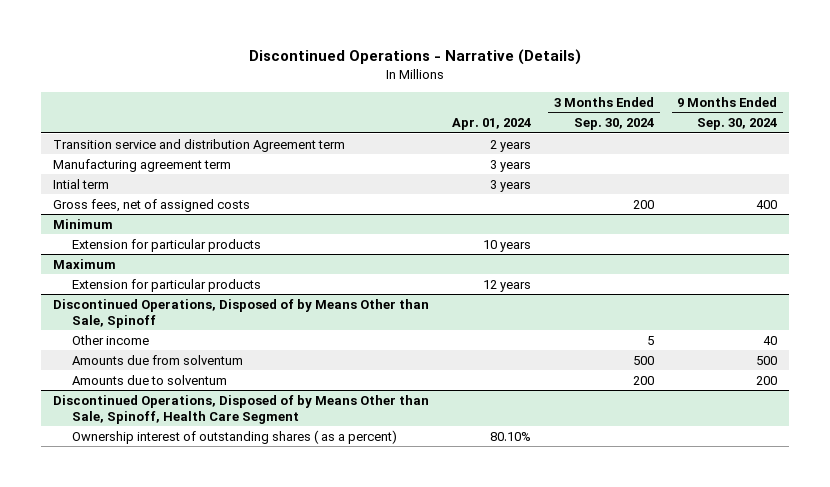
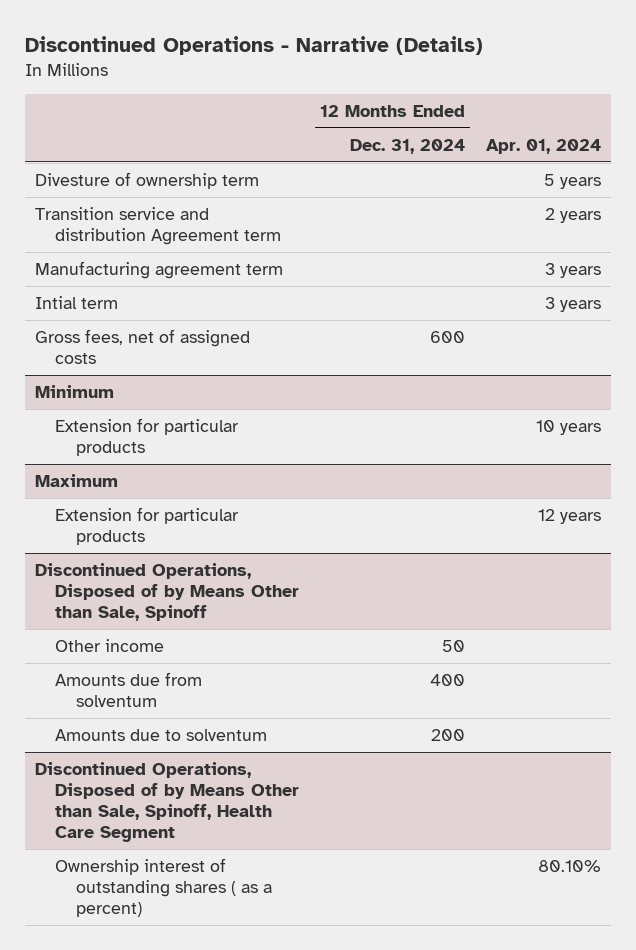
- | Apr. 01, 2024 | 3 Months Ended Sep. 30, 2024 | 9 Months Ended Sep. 30, 2024
+ | 12 Months Ended Dec. 31, 2024 | Apr. 01, 2024
+ Divesture of ownership term | | 5 years

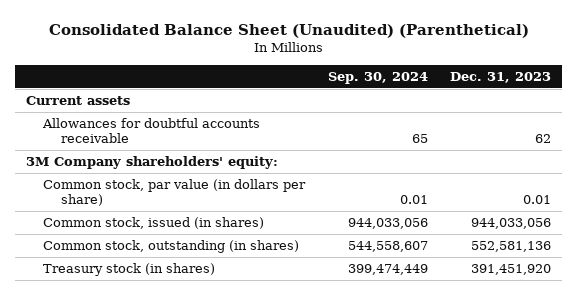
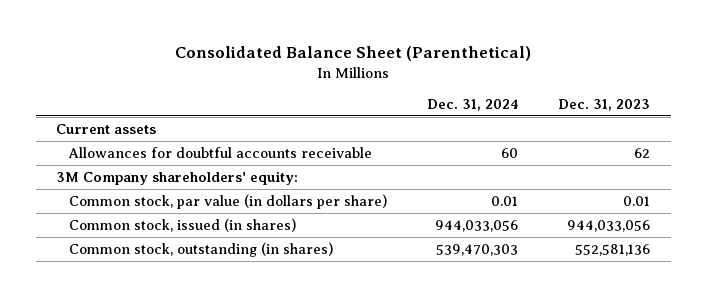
- Consolidated Balance Sheet (Unaudited) (Parenthetical)
+ Consolidated Balance Sheet (Parenthetical)
- | Sep. 30, 2024 | Dec. 31, 2023
+ | Dec. 31, 2024 | Dec. 31, 2023
- Treasury stock (in shares) | 399,474,449 | 391,451,920

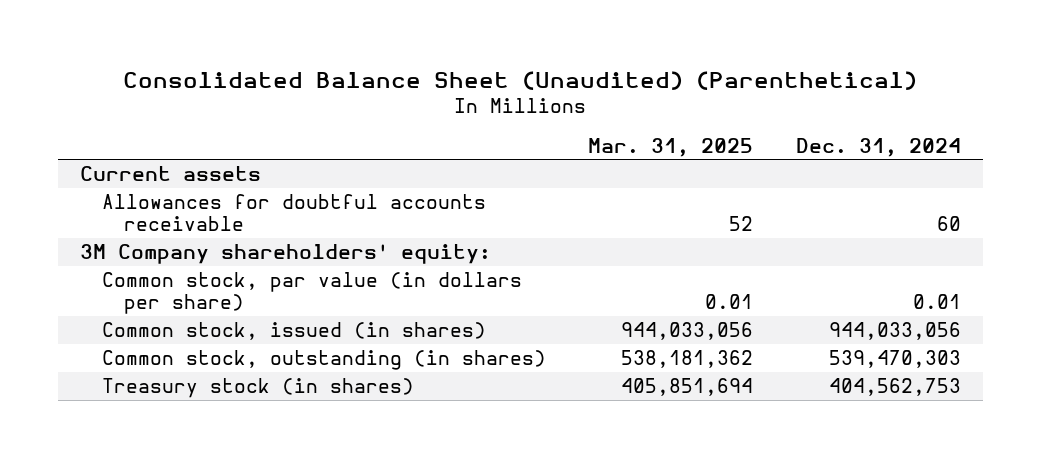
- Consolidated Balance Sheet (Parenthetical)
+ Consolidated Balance Sheet (Unaudited) (Parenthetical)
- | Dec. 31, 2024 | Dec. 31, 2023
+ | Mar. 31, 2025 | Dec. 31, 2024
+ Treasury stock (in shares) | 405,851,694 | 404,562,753

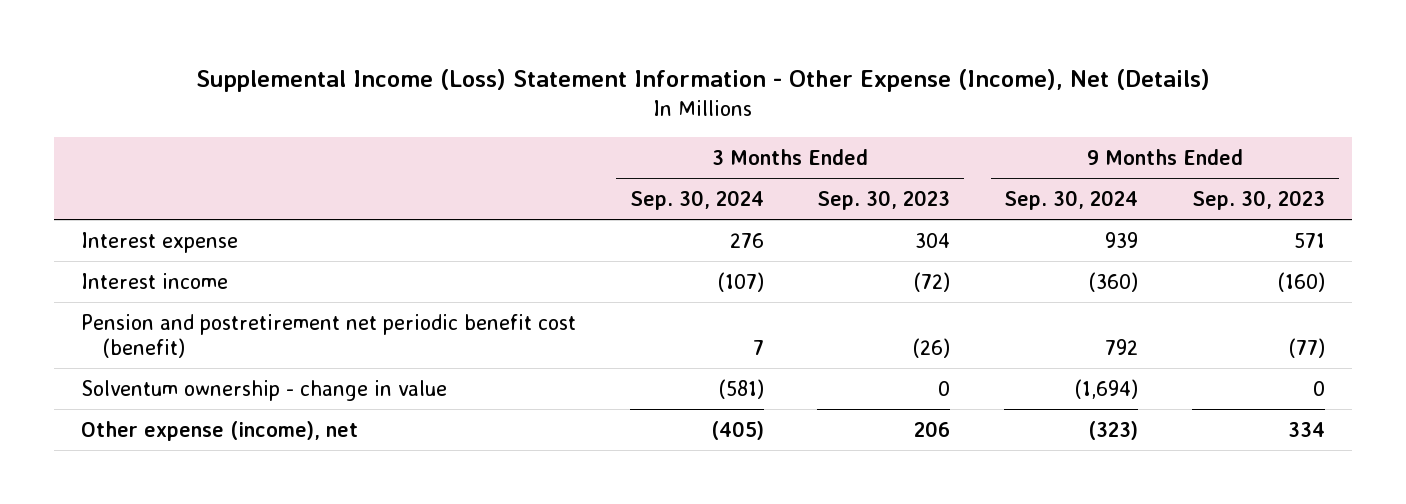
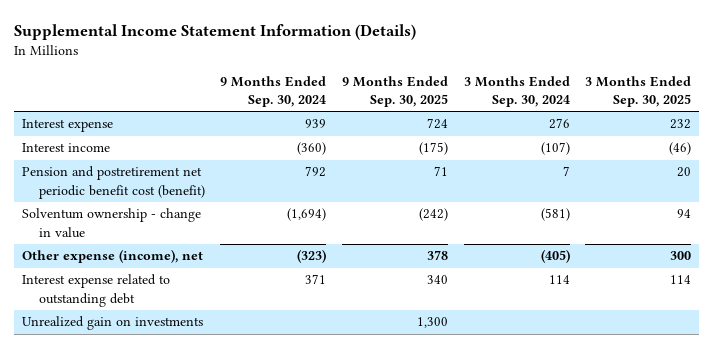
- Supplemental Income (Loss) Statement Information - Other Expense (Income), Net (Details)
+ Supplemental Income Statement Information (Details)
- | 3 Months Ended Sep. 30, 2024 | 3 Months Ended Sep. 30, 2023 | 9 Months Ended Sep. 30, 2024 | 9 Months Ended Sep. 30, 2023
+ | 9 Months Ended Sep. 30, 2024 | 9 Months Ended Sep. 30, 2025 | 3 Months Ended Sep. 30, 2024 | 3 Months Ended Sep. 30, 2025
+ Interest expense related to outstanding debt | 371 | 340 | 114 | 114
+ Unrealized gain on investments | | 1,300 | |

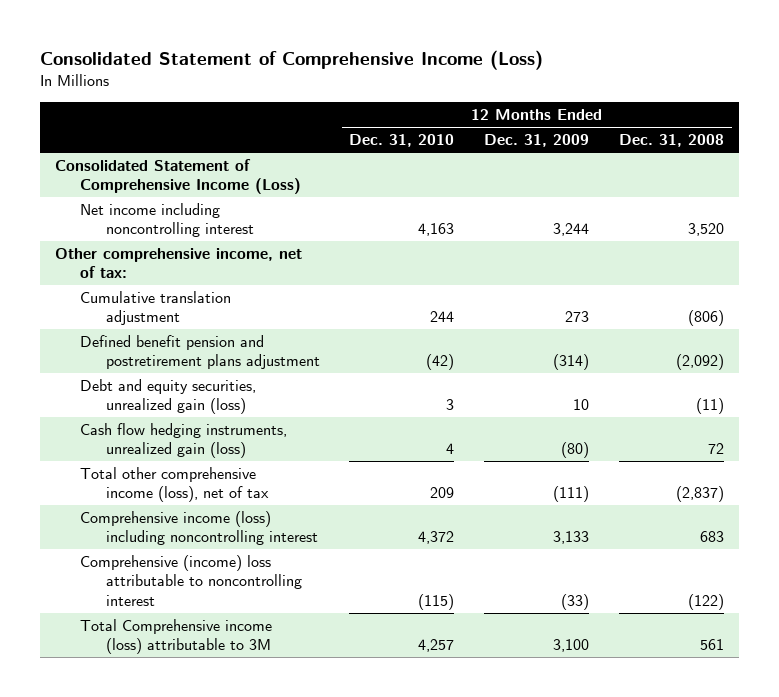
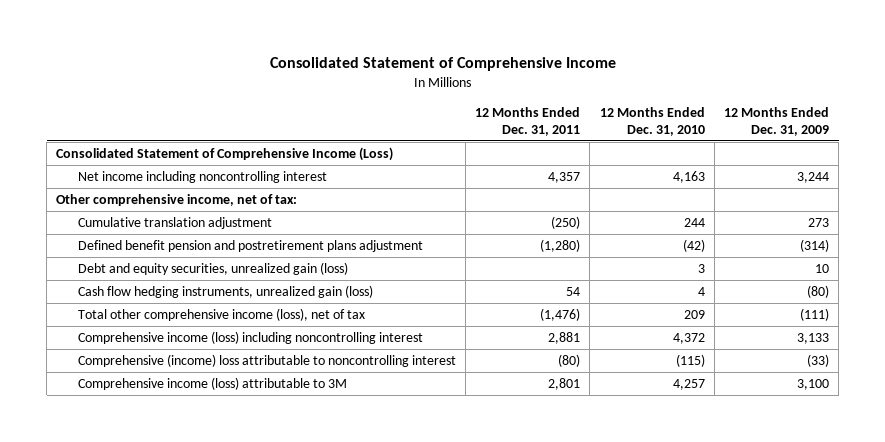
- Consolidated Statement of Comprehensive Income (Loss)
+ Consolidated Statement of Comprehensive Income
- | 12 Months Ended Dec. 31, 2010 | 12 Months Ended Dec. 31, 2009 | 12 Months Ended Dec. 31, 2008
+ | 12 Months Ended Dec. 31, 2011 | 12 Months Ended Dec. 31, 2010 | 12 Months Ended Dec. 31, 2009
- Total Comprehensive income (loss) attributable to 3M | 4,257 | 3,100 | 561
+ Comprehensive income (loss) attributable to 3M | 2,801 | 4,257 | 3,100

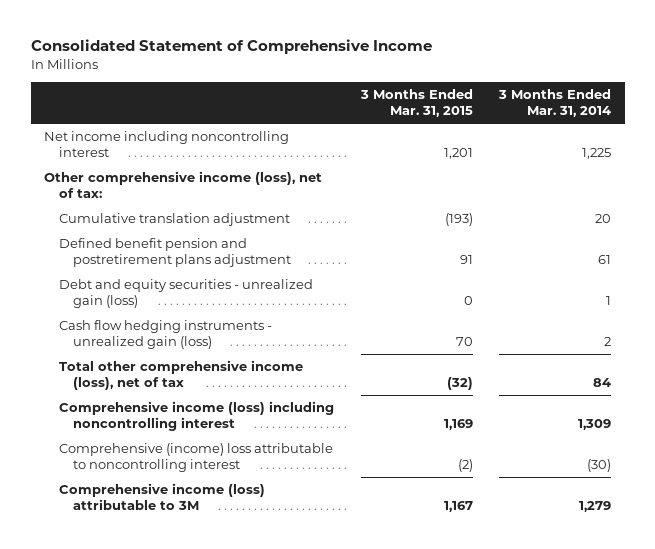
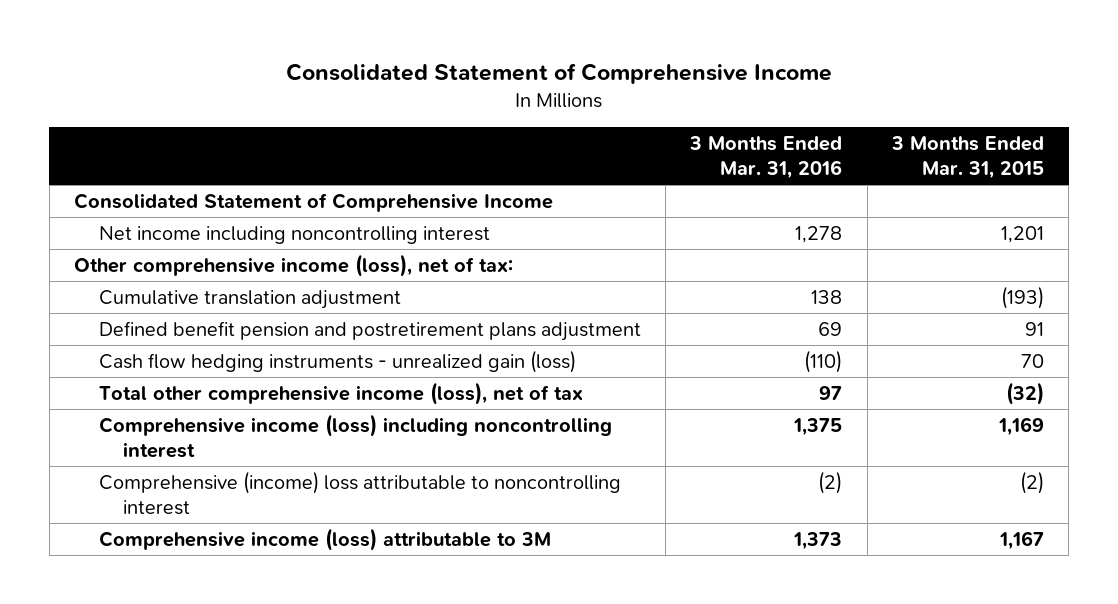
- | 3 Months Ended Mar. 31, 2015 | 3 Months Ended Mar. 31, 2014
+ | 3 Months Ended Mar. 31, 2016 | 3 Months Ended Mar. 31, 2015
+ Consolidated Statement of Comprehensive Income
- Debt and equity securities - unrealized gain (loss) | 0 | 1

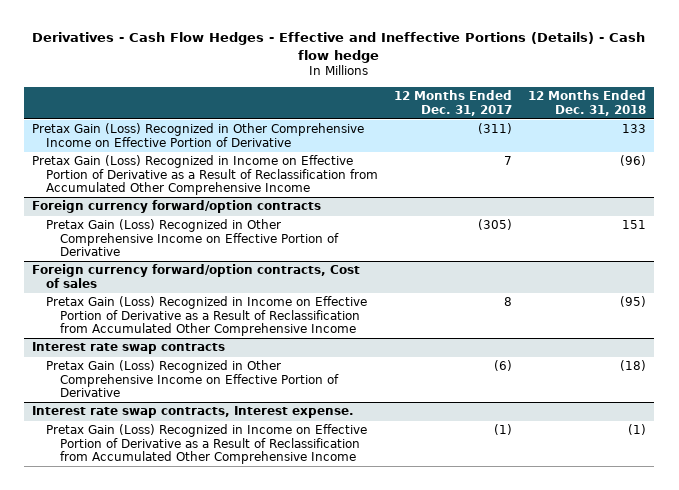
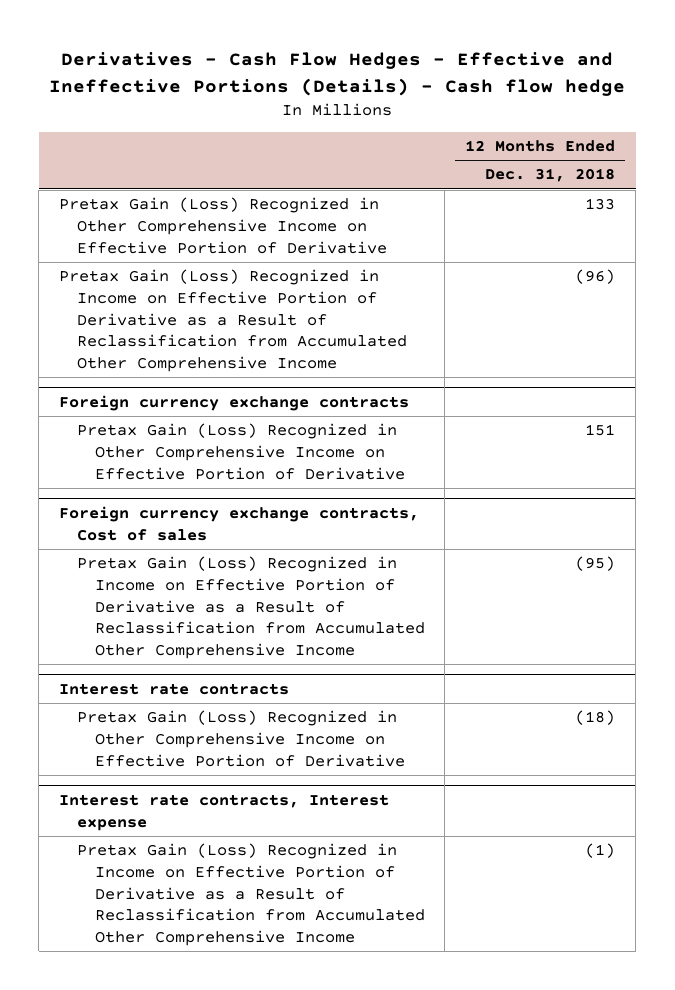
- | 12 Months Ended Dec. 31, 2017 | 12 Months Ended Dec. 31, 2018
+ | 12 Months Ended Dec. 31, 2018
- Foreign currency forward/option contracts
+ Foreign currency exchange contracts
- Foreign currency forward/option contracts, Cost of sales
+ Foreign currency exchange contracts, Cost of sales
- Interest rate swap contracts
+ Interest rate contracts
- Interest rate swap contracts, Interest expense.
+ Interest rate contracts, Interest expense

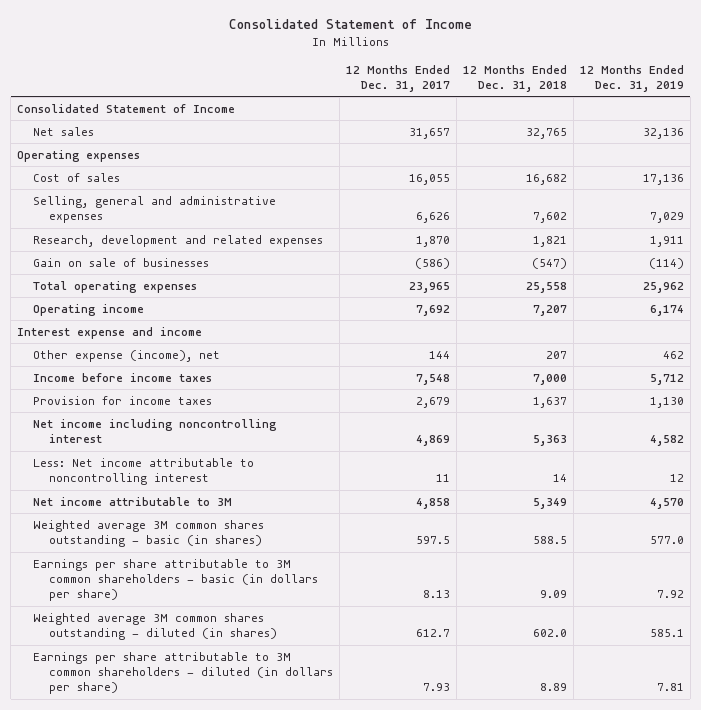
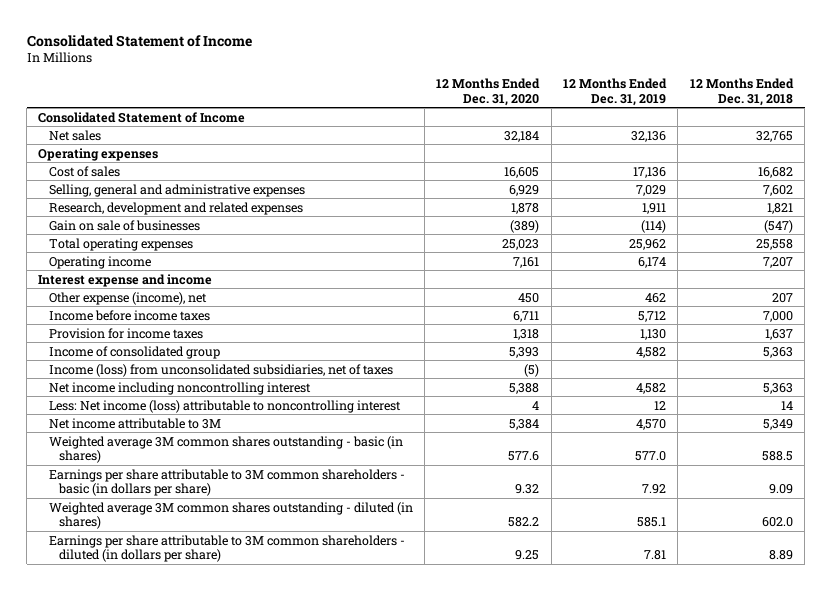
- | 12 Months Ended Dec. 31, 2017 | 12 Months Ended Dec. 31, 2018 | 12 Months Ended Dec. 31, 2019
+ | 12 Months Ended Dec. 31, 2020 | 12 Months Ended Dec. 31, 2019 | 12 Months Ended Dec. 31, 2018
+ Income of consolidated group | 5,393 | 4,582 | 5,363
+ Income (loss) from unconsolidated subsidiaries, net of taxes | (5) | |
- Less: Net income attributable to noncontrolling interest | 11 | 14 | 12
+ Less: Net income (loss) attributable to noncontrolling interest | 4 | 12 | 14

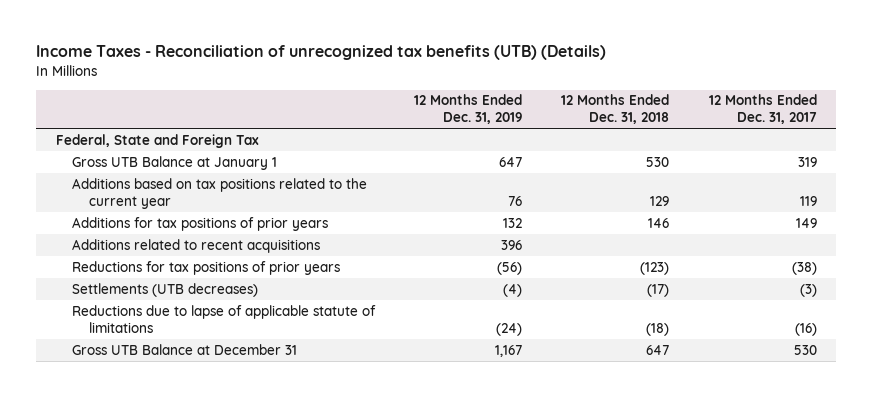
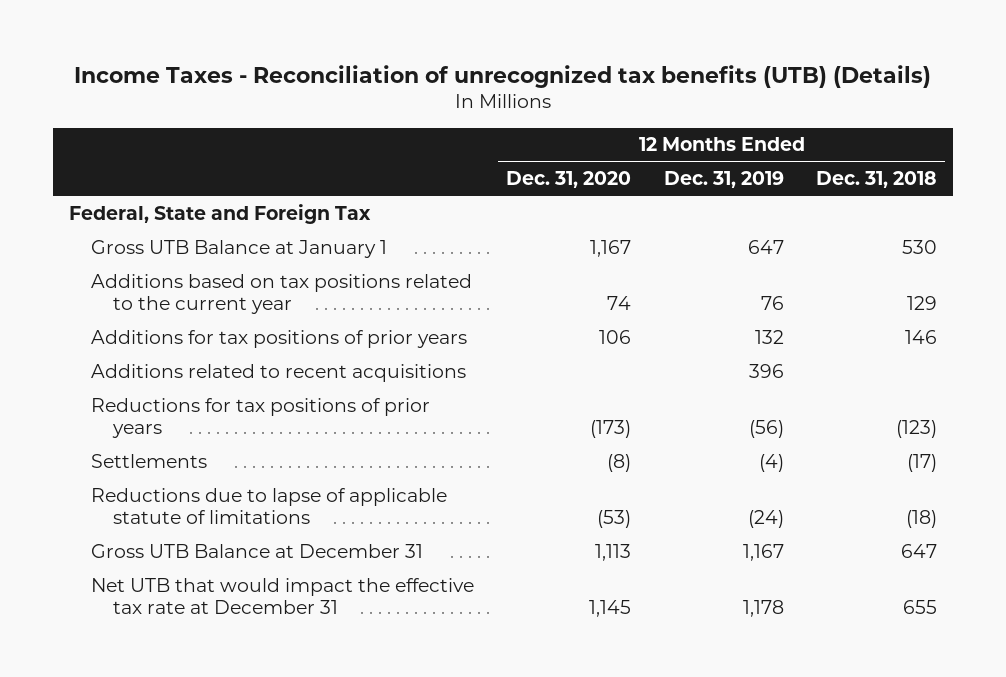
- | 12 Months Ended Dec. 31, 2019 | 12 Months Ended Dec. 31, 2018 | 12 Months Ended Dec. 31, 2017
+ | 12 Months Ended Dec. 31, 2020 | 12 Months Ended Dec. 31, 2019 | 12 Months Ended Dec. 31, 2018
- Settlements (UTB decreases) | (4) | (17) | (3)
+ Settlements | (8) | (4) | (17)
+ Net UTB that would impact the effective tax rate at December 31 | 1,145 | 1,178 | 655

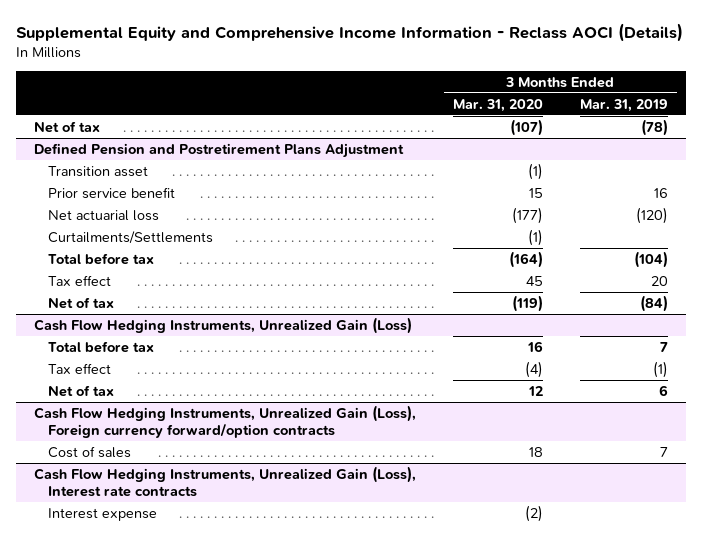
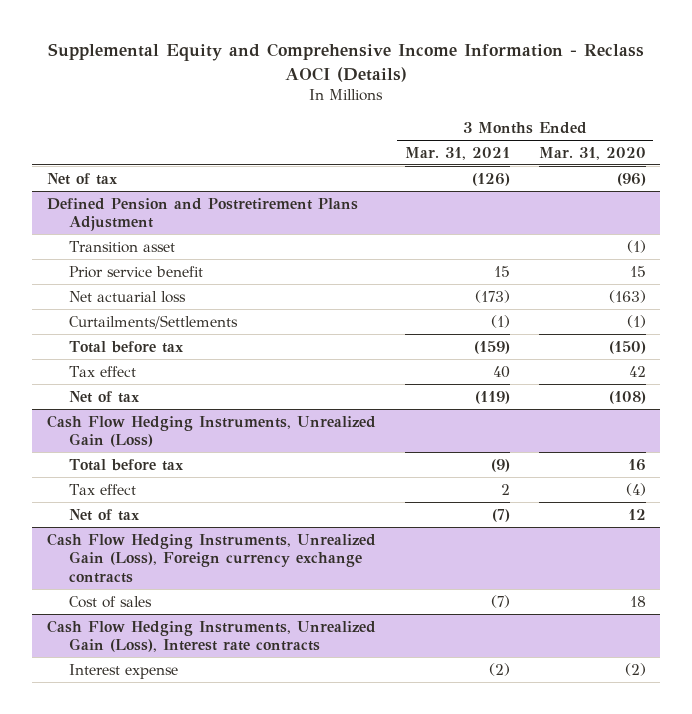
- | 3 Months Ended Mar. 31, 2020 | 3 Months Ended Mar. 31, 2019
+ | 3 Months Ended Mar. 31, 2021 | 3 Months Ended Mar. 31, 2020
- Net of tax | (107) | (78)
+ Net of tax | (126) | (96)
@ Defined Pension and Postretirement Plans Adjustment
- Net actuarial loss | (177) | (120)
+ Net actuarial loss | (173) | (163)
- Total before tax | (164) | (104)
- Tax effect | 45 | 20
- Net of tax | (119) | (84)
+ Total before tax | (159) | (150)
+ Tax effect | 40 | 42
+ Net of tax | (119) | (108)
- Cash Flow Hedging Instruments, Unrealized Gain (Loss), Foreign currency forward/option contracts
+ Cash Flow Hedging Instruments, Unrealized Gain (Loss), Foreign currency exchange contracts

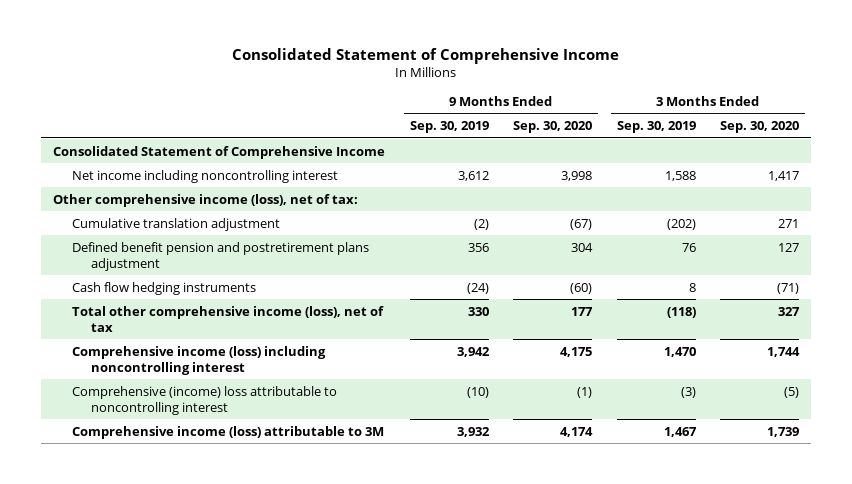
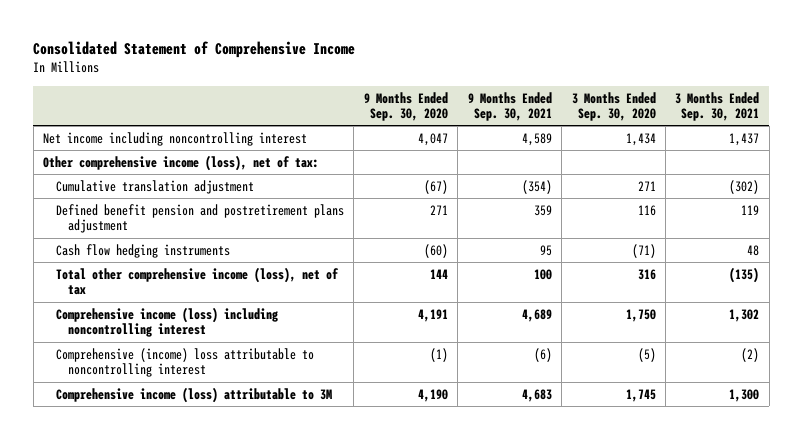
- | 9 Months Ended Sep. 30, 2019 | 9 Months Ended Sep. 30, 2020 | 3 Months Ended Sep. 30, 2019 | 3 Months Ended Sep. 30, 2020
+ | 9 Months Ended Sep. 30, 2020 | 9 Months Ended Sep. 30, 2021 | 3 Months Ended Sep. 30, 2020 | 3 Months Ended Sep. 30, 2021
- Consolidated Statement of Comprehensive Income
- Net income including noncontrolling interest | 3,612 | 3,998 | 1,588 | 1,417
+ Net income including noncontrolling interest | 4,047 | 4,589 | 1,434 | 1,437
- Defined benefit pension and postretirement plans adjustment | 356 | 304 | 76 | 127
+ Defined benefit pension and postretirement plans adjustment | 271 | 359 | 116 | 119
- Total other comprehensive income (loss), net of tax | 330 | 177 | (118) | 327
- Comprehensive income (loss) including noncontrolling interest | 3,942 | 4,175 | 1,470 | 1,744
+ Total other comprehensive income (loss), net of tax | 144 | 100 | 316 | (135)
+ Comprehensive income (loss) including noncontrolling interest | 4,191 | 4,689 | 1,750 | 1,302
- Comprehensive income (loss) attributable to 3M | 3,932 | 4,174 | 1,467 | 1,739
+ Comprehensive income (loss) attributable to 3M | 4,190 | 4,683 | 1,745 | 1,300

